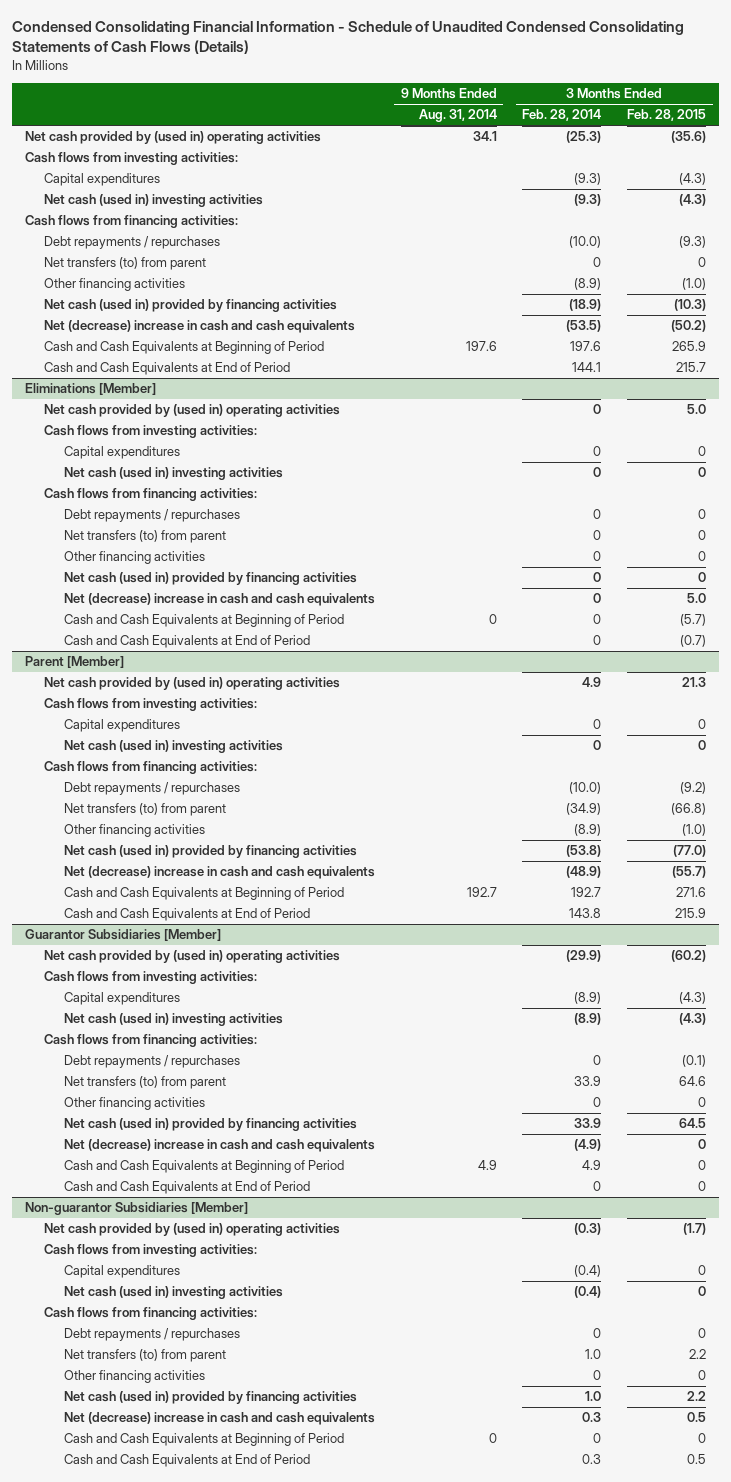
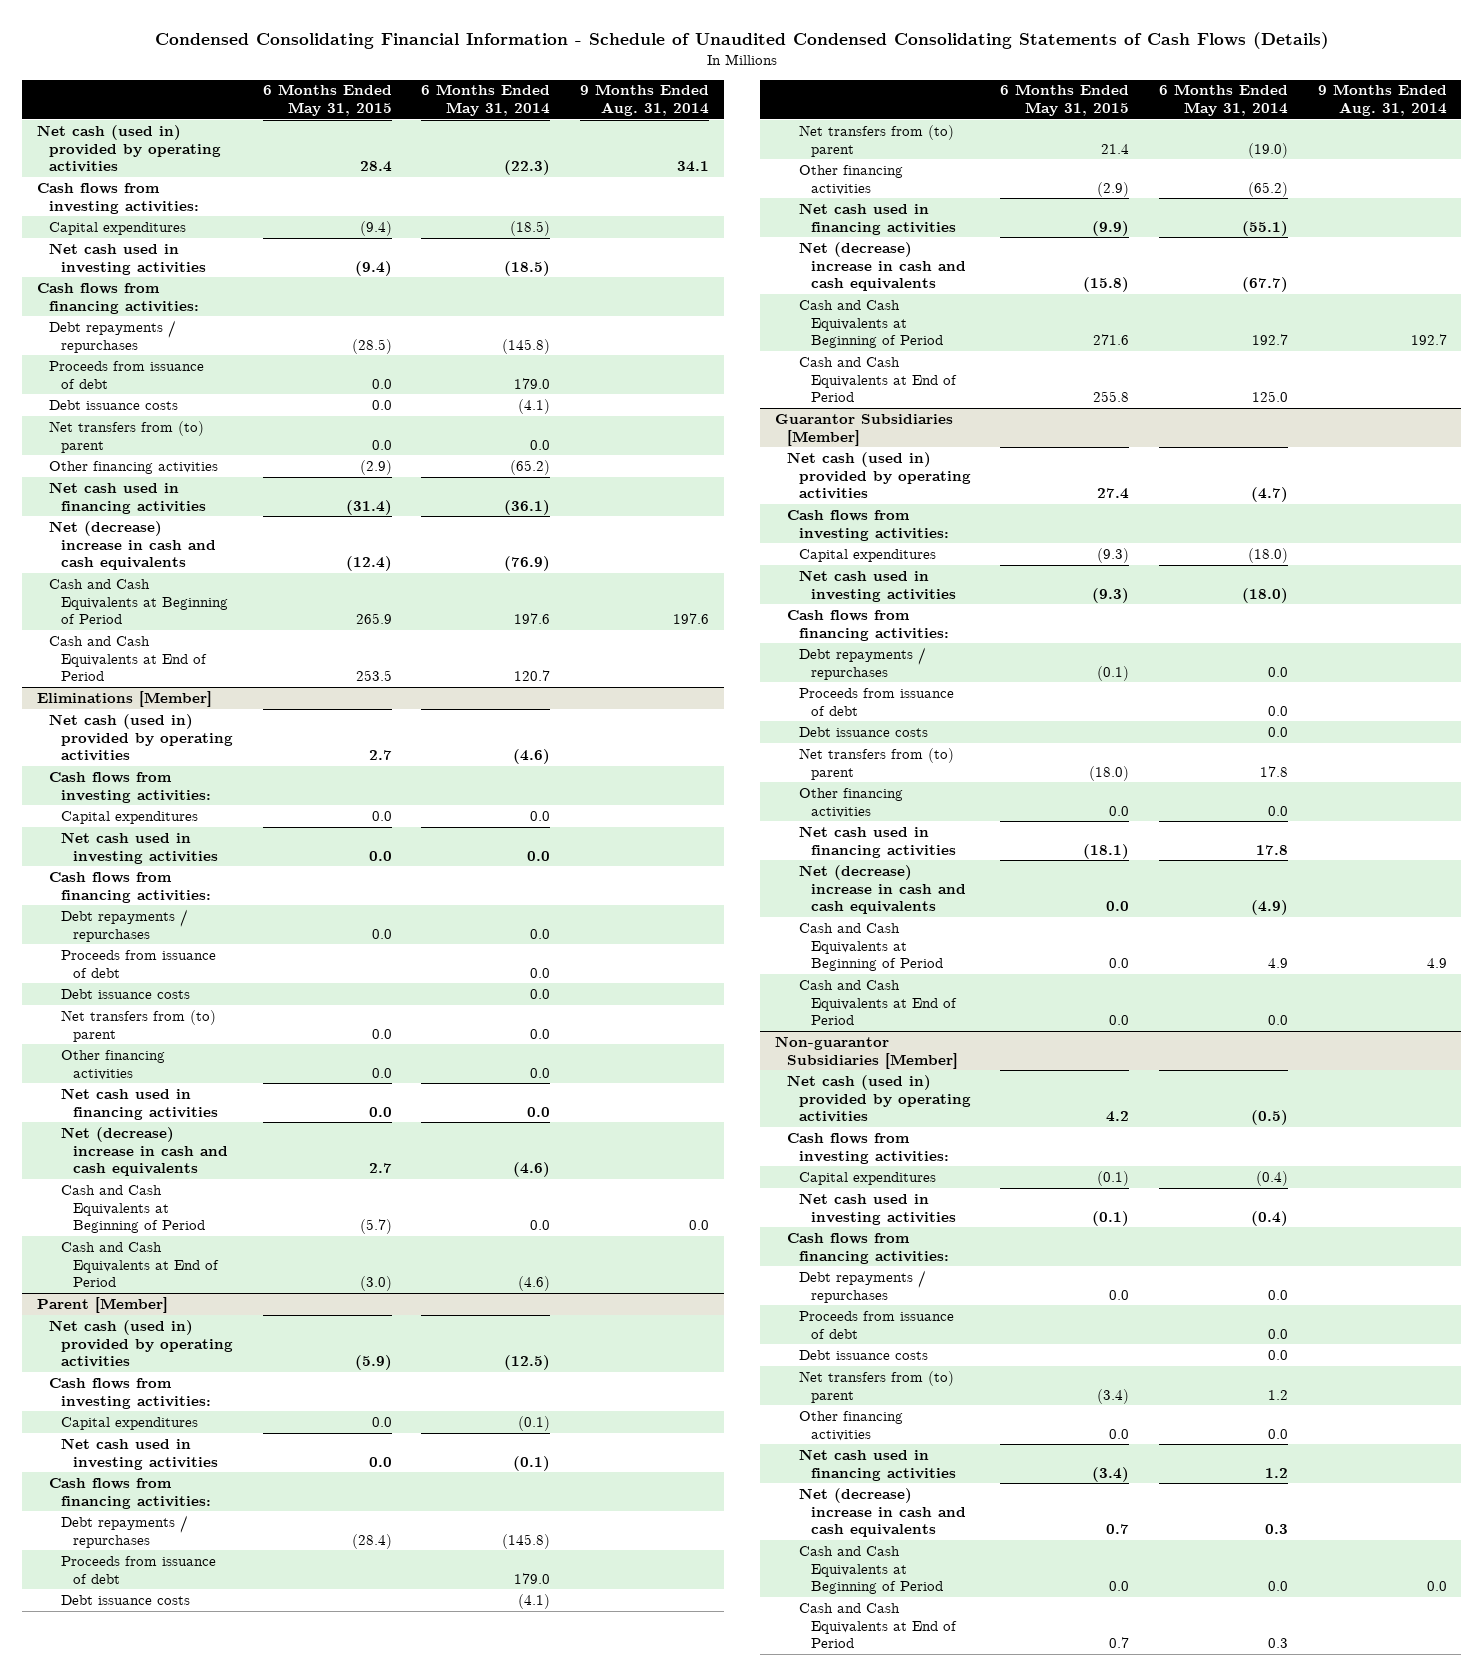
- | 9 Months Ended Aug. 31, 2014 | 3 Months Ended Feb. 28, 2014 | 3 Months Ended Feb. 28, 2015
+ | 6 Months Ended May 31, 2015 | 6 Months Ended May 31, 2014 | 9 Months Ended Aug. 31, 2014
- Net cash provided by (used in) operating activities | 34.1 | (25.3) | (35.6)
+ Net cash (used in) provided by operating activities | 28.4 | (22.3) | 34.1
- Net cash (used in) investing activities | | (9.3) | (4.3)
+ Net cash used in investing activities | (9.4) | (18.5) |
- Net transfers (to) from parent | | 0 | 0
+ Proceeds from issuance of debt | 0.0 | 179.0 |
+ Debt issuance costs | 0.0 | (4.1) |
+ Net transfers from (to) parent | 0.0 | 0.0 |
- Net cash (used in) provided by financing activities | | (18.9) | (10.3)
+ Net cash used in financing activities | (31.4) | (36.1) |
@ Eliminations [Member]
- Net cash provided by (used in) operating activities | | 0 | 5.0
+ Net cash (used in) provided by operating activities | 2.7 | (4.6) |
- Net cash (used in) investing activities | | 0 | 0
+ Net cash used in investing activities | 0.0 | 0.0 |
- Net transfers (to) from parent | | 0 | 0
+ Proceeds from issuance of debt | | 0.0 |
+ Debt issuance costs | | 0.0 |
+ Net transfers from (to) parent | 0.0 | 0.0 |
- Net cash (used in) provided by financing activities | | 0 | 0
+ Net cash used in financing activities | 0.0 | 0.0 |
- Cash and Cash Equivalents at Beginning of Period | 0 | 0 | (5.7)
+ Cash and Cash Equivalents at Beginning of Period | (5.7) | 0.0 | 0.0
@ Parent [Member]
- Net cash provided by (used in) operating activities | | 4.9 | 21.3
+ Net cash (used in) provided by operating activities | (5.9) | (12.5) |
- Net cash (used in) investing activities | | 0 | 0
+ Net cash used in investing activities | 0.0 | (0.1) |
- Net transfers (to) from parent | | (34.9) | (66.8)
+ Proceeds from issuance of debt | | 179.0 |
+ Debt issuance costs | | (4.1) |
+ Net transfers from (to) parent | 21.4 | (19.0) |
- Net cash (used in) provided by financing activities | | (53.8) | (77.0)
+ Net cash used in financing activities | (9.9) | (55.1) |
@ Guarantor Subsidiaries [Member]
- Net cash provided by (used in) operating activities | | (29.9) | (60.2)
+ Net cash (used in) provided by operating activities | 27.4 | (4.7) |
- Net cash (used in) investing activities | | (8.9) | (4.3)
+ Net cash used in investing activities | (9.3) | (18.0) |
- Net transfers (to) from parent | | 33.9 | 64.6
+ Proceeds from issuance of debt | | 0.0 |
+ Debt issuance costs | | 0.0 |
+ Net transfers from (to) parent | (18.0) | 17.8 |
- Net cash (used in) provided by financing activities | | 33.9 | 64.5
+ Net cash used in financing activities | (18.1) | 17.8 |
@ Non-guarantor Subsidiaries [Member]
- Net cash provided by (used in) operating activities | | (0.3) | (1.7)
+ Net cash (used in) provided by operating activities | 4.2 | (0.5) |
- Net cash (used in) investing activities | | (0.4) | 0
+ Net cash used in investing activities | (0.1) | (0.4) |
- Net transfers (to) from parent | | 1.0 | 2.2
+ Proceeds from issuance of debt | | 0.0 |
+ Debt issuance costs | | 0.0 |
+ Net transfers from (to) parent | (3.4) | 1.2 |
- Net cash (used in) provided by financing activities | | 1.0 | 2.2
+ Net cash used in financing activities | (3.4) | 1.2 |
- Cash and Cash Equivalents at Beginning of Period | 0 | 0 | 0
+ Cash and Cash Equivalents at Beginning of Period | 0.0 | 0.0 | 0.0

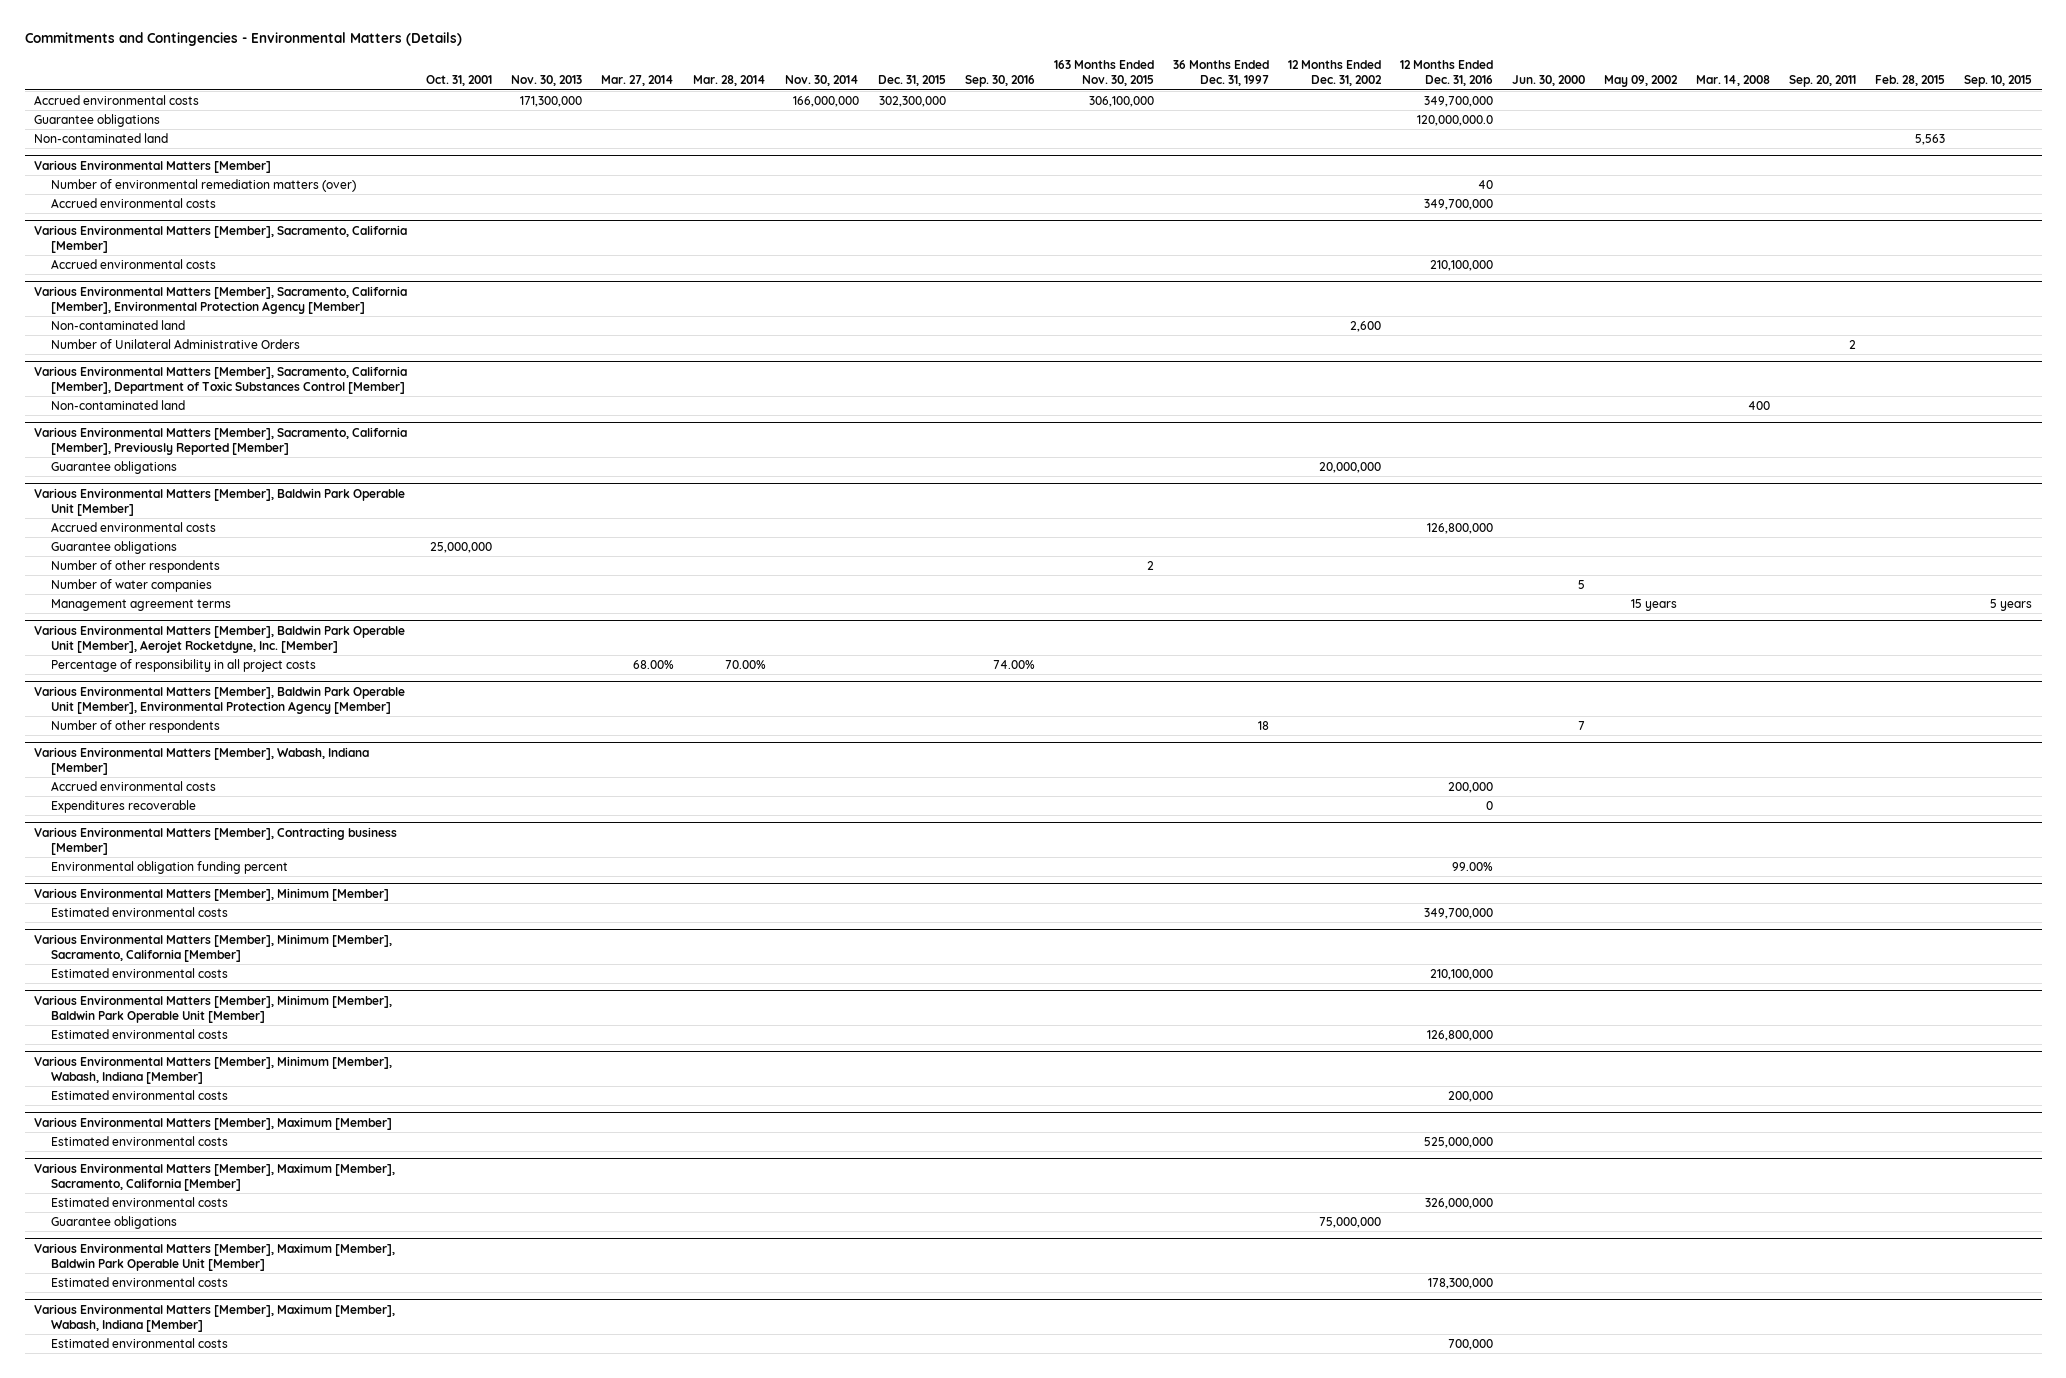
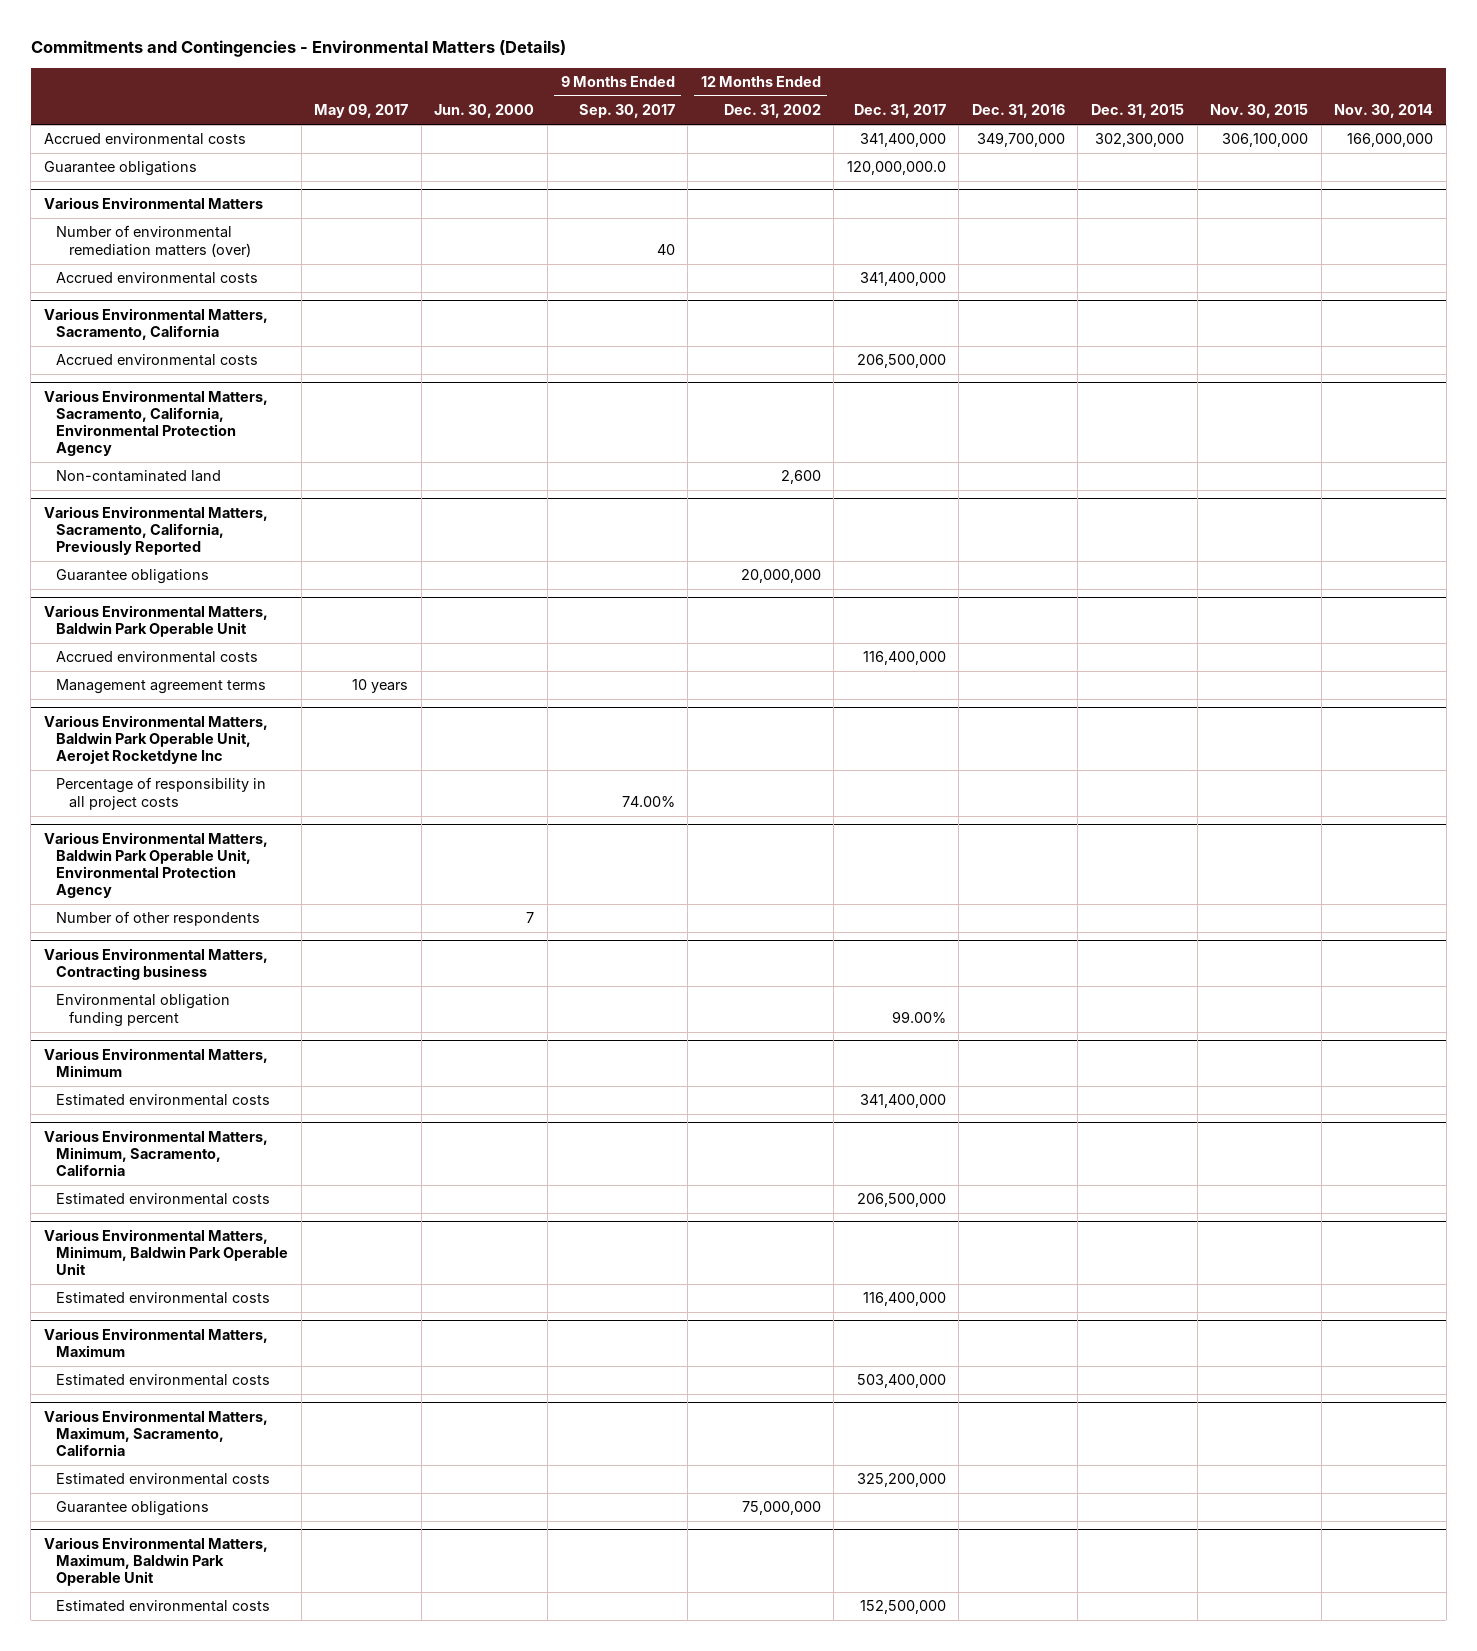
- | Oct. 31, 2001 | Nov. 30, 2013 | Mar. 27, 2014 | Mar. 28, 2014 | Nov. 30, 2014 | Dec. 31, 2015 | Sep. 30, 2016 | 163 Months Ended Nov. 30, 2015 | 36 Months Ended Dec. 31, 1997 | 12 Months Ended Dec. 31, 2002 | 12 Months Ended Dec. 31, 2016 | Jun. 30, 2000 | May 09, 2002 | Mar. 14, 2008 | Sep. 20, 2011 | Feb. 28, 2015 | Sep. 10, 2015
+ | May 09, 2017 | Jun. 30, 2000 | 9 Months Ended Sep. 30, 2017 | 12 Months Ended Dec. 31, 2002 | Dec. 31, 2017 | Dec. 31, 2016 | Dec. 31, 2015 | Nov. 30, 2015 | Nov. 30, 2014
- Non-contaminated land | | | | | | | | | | | | | | | | 5,563 |
- Various Environmental Matters [Member]
+ Various Environmental Matters
- Various Environmental Matters [Member], Sacramento, California [Member]
+ Various Environmental Matters, Sacramento, California
- Various Environmental Matters [Member], Sacramento, California [Member], Environmental Protection Agency [Member]
+ Various Environmental Matters, Sacramento, California, Environmental Protection Agency
- Number of Unilateral Administrative Orders | | | | | | | | | | | | | | | 2 | |
- Various Environmental Matters [Member], Sacramento, California [Member], Department of Toxic Substances Control [Member]
- Non-contaminated land | | | | | | | | | | | | | | 400 | | |
- Various Environmental Matters [Member], Sacramento, California [Member], Previously Reported [Member]
+ Various Environmental Matters, Sacramento, California, Previously Reported
- Various Environmental Matters [Member], Baldwin Park Operable Unit [Member]
+ Various Environmental Matters, Baldwin Park Operable Unit
- Guarantee obligations | 25,000,000 | | | | | | | | | | | | | | | |
- Number of other respondents | | | | | | | | 2 | | | | | | | | |
- Number of water companies | | | | | | | | | | | | 5 | | | | |
- Various Environmental Matters [Member], Baldwin Park Operable Unit [Member], Aerojet Rocketdyne, Inc. [Member]
+ Various Environmental Matters, Baldwin Park Operable Unit, Aerojet Rocketdyne Inc
- Various Environmental Matters [Member], Baldwin Park Operable Unit [Member], Environmental Protection Agency [Member]
+ Various Environmental Matters, Baldwin Park Operable Unit, Environmental Protection Agency
- Various Environmental Matters [Member], Wabash, Indiana [Member]
- Accrued environmental costs | | | | | | | | | | | 200,000 | | | | | |
- Expenditures recoverable | | | | | | | | | | | 0 | | | | | |
- Various Environmental Matters [Member], Contracting business [Member]
+ Various Environmental Matters, Contracting business
- Various Environmental Matters [Member], Minimum [Member]
+ Various Environmental Matters, Minimum
- Various Environmental Matters [Member], Minimum [Member], Sacramento, California [Member]
+ Various Environmental Matters, Minimum, Sacramento, California
- Various Environmental Matters [Member], Minimum [Member], Baldwin Park Operable Unit [Member]
+ Various Environmental Matters, Minimum, Baldwin Park Operable Unit
- Various Environmental Matters [Member], Minimum [Member], Wabash, Indiana [Member]
- Estimated environmental costs | | | | | | | | | | | 200,000 | | | | | |
- Various Environmental Matters [Member], Maximum [Member]
+ Various Environmental Matters, Maximum
- Various Environmental Matters [Member], Maximum [Member], Sacramento, California [Member]
+ Various Environmental Matters, Maximum, Sacramento, California
- Various Environmental Matters [Member], Maximum [Member], Baldwin Park Operable Unit [Member]
+ Various Environmental Matters, Maximum, Baldwin Park Operable Unit
- Various Environmental Matters [Member], Maximum [Member], Wabash, Indiana [Member]
- Estimated environmental costs | | | | | | | | | | | 700,000 | | | | | |

